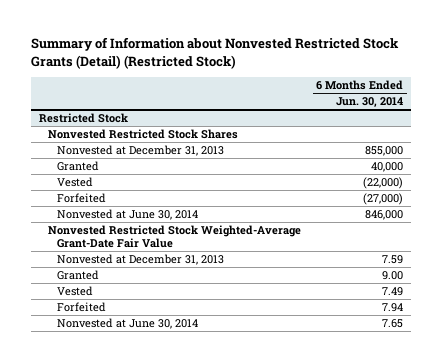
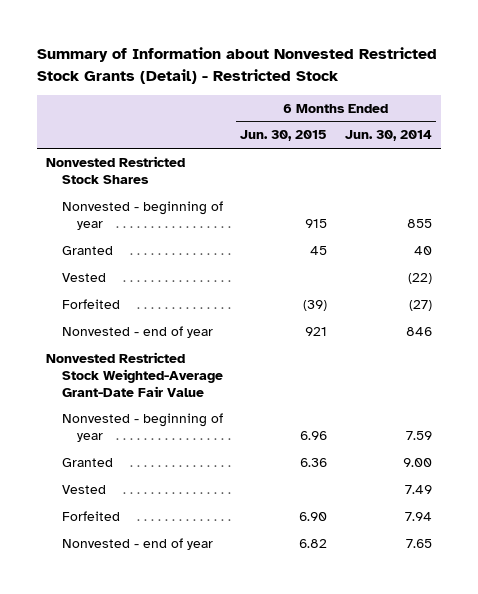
- Summary of Information about Nonvested Restricted Stock Grants (Detail) (Restricted Stock)
+ Summary of Information about Nonvested Restricted Stock Grants (Detail) - Restricted Stock
- | 6 Months Ended Jun. 30, 2014
+ | 6 Months Ended Jun. 30, 2015 | 6 Months Ended Jun. 30, 2014
- Restricted Stock
- Nonvested at December 31, 2013 | 855,000
- Granted | 40,000
- Vested | (22,000)
- Forfeited | (27,000)
- Nonvested at June 30, 2014 | 846,000
+ Nonvested - beginning of year | 915 | 855
+ Granted | 45 | 40
+ Vested | | (22)
+ Forfeited | (39) | (27)
+ Nonvested - end of year | 921 | 846
- Nonvested at December 31, 2013 | 7.59
+ Nonvested - beginning of year | 6.96 | 7.59
- Nonvested at June 30, 2014 | 7.65
+ Nonvested - end of year | 6.82 | 7.65

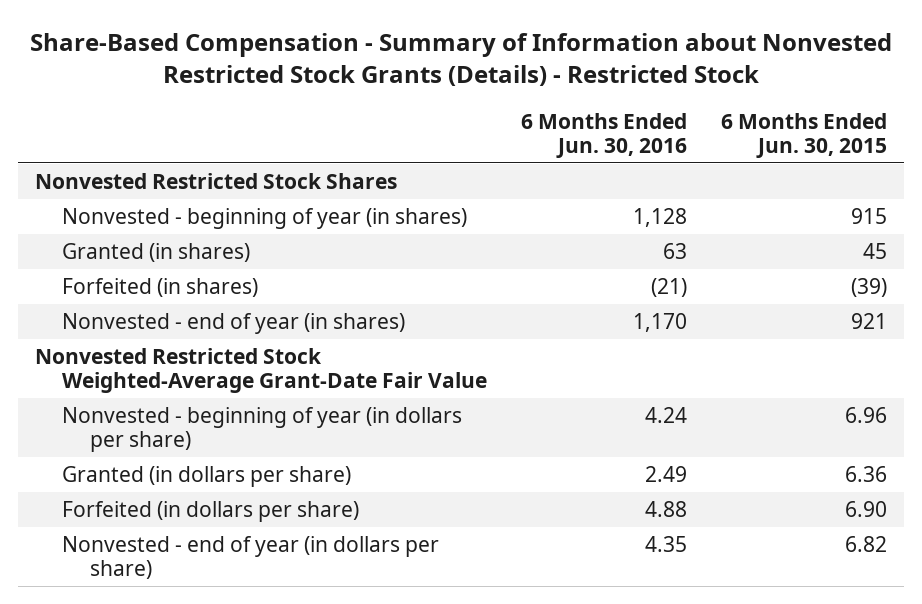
- Summary of Information about Nonvested Restricted Stock Grants (Detail) - Restricted Stock
+ Share-Based Compensation - Summary of Information about Nonvested Restricted Stock Grants (Details) - Restricted Stock
- | 6 Months Ended Jun. 30, 2015 | 6 Months Ended Jun. 30, 2014
+ | 6 Months Ended Jun. 30, 2016 | 6 Months Ended Jun. 30, 2015
- Nonvested - beginning of year | 915 | 855
- Granted | 45 | 40
- Vested | | (22)
- Forfeited | (39) | (27)
- Nonvested - end of year | 921 | 846
+ Nonvested - beginning of year (in shares) | 1,128 | 915
+ Granted (in shares) | 63 | 45
+ Forfeited (in shares) | (21) | (39)
+ Nonvested - end of year (in shares) | 1,170 | 921
- Nonvested - beginning of year | 6.96 | 7.59
- Granted | 6.36 | 9.00
- Vested | | 7.49
- Forfeited | 6.90 | 7.94
- Nonvested - end of year | 6.82 | 7.65
+ Nonvested - beginning of year (in dollars per share) | 4.24 | 6.96
+ Granted (in dollars per share) | 2.49 | 6.36
+ Forfeited (in dollars per share) | 4.88 | 6.90
+ Nonvested - end of year (in dollars per share) | 4.35 | 6.82

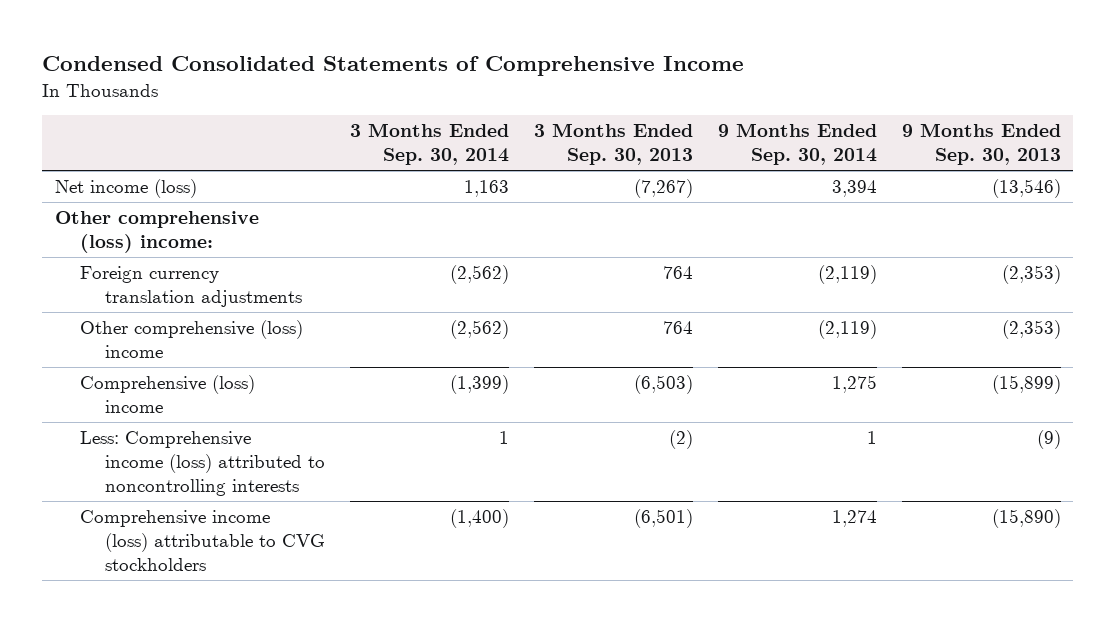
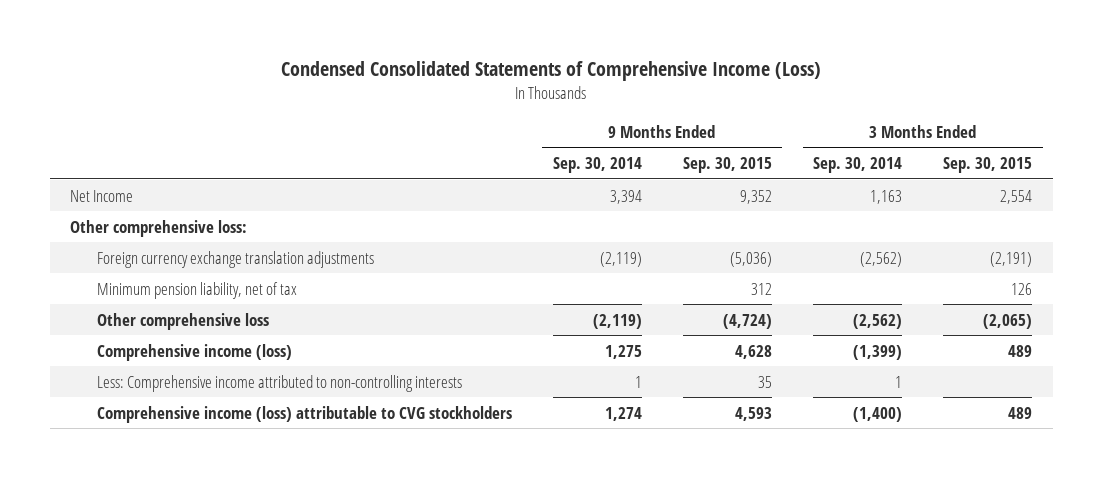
- Condensed Consolidated Statements of Comprehensive Income
+ Condensed Consolidated Statements of Comprehensive Income (Loss)
- | 3 Months Ended Sep. 30, 2014 | 3 Months Ended Sep. 30, 2013 | 9 Months Ended Sep. 30, 2014 | 9 Months Ended Sep. 30, 2013
+ | 9 Months Ended Sep. 30, 2014 | 9 Months Ended Sep. 30, 2015 | 3 Months Ended Sep. 30, 2014 | 3 Months Ended Sep. 30, 2015
- Net income (loss) | 1,163 | (7,267) | 3,394 | (13,546)
- Other comprehensive (loss) income:
- Foreign currency translation adjustments | (2,562) | 764 | (2,119) | (2,353)
- Other comprehensive (loss) income | (2,562) | 764 | (2,119) | (2,353)
- Comprehensive (loss) income | (1,399) | (6,503) | 1,275 | (15,899)
- Less: Comprehensive income (loss) attributed to noncontrolling interests | 1 | (2) | 1 | (9)
+ Net Income | 3,394 | 9,352 | 1,163 | 2,554
+ Other comprehensive loss:
+ Foreign currency exchange translation adjustments | (2,119) | (5,036) | (2,562) | (2,191)
+ Minimum pension liability, net of tax | | 312 | | 126
+ Other comprehensive loss | (2,119) | (4,724) | (2,562) | (2,065)
+ Comprehensive income (loss) | 1,275 | 4,628 | (1,399) | 489
+ Less: Comprehensive income attributed to non-controlling interests | 1 | 35 | 1 |

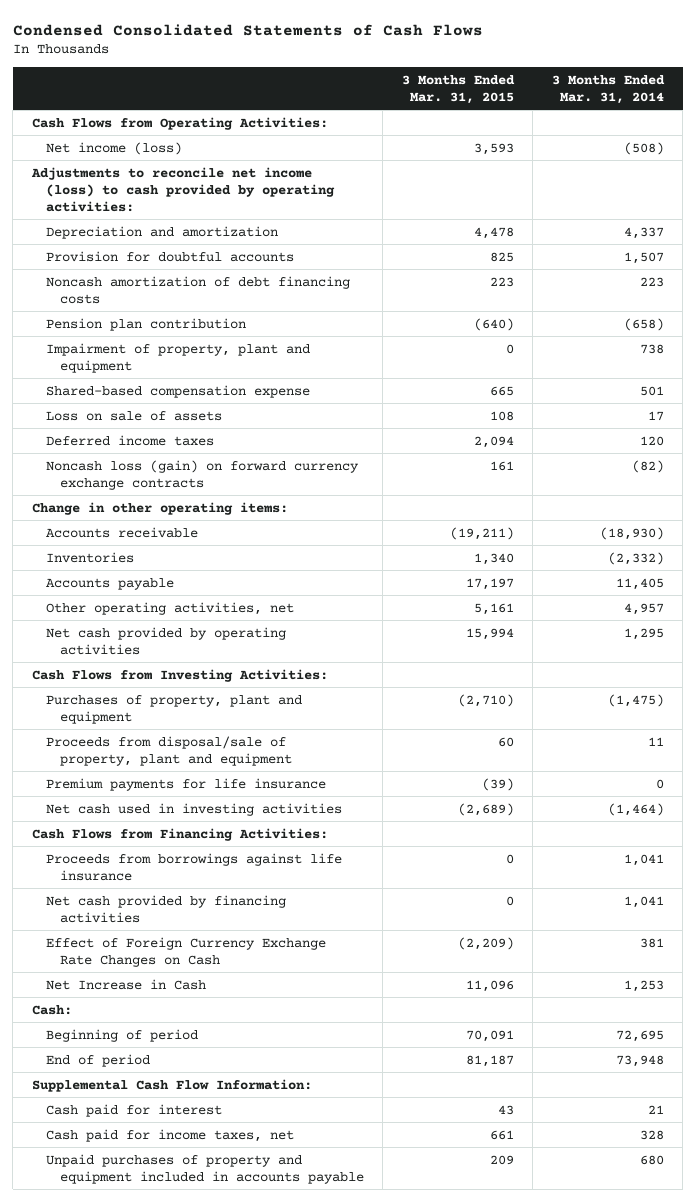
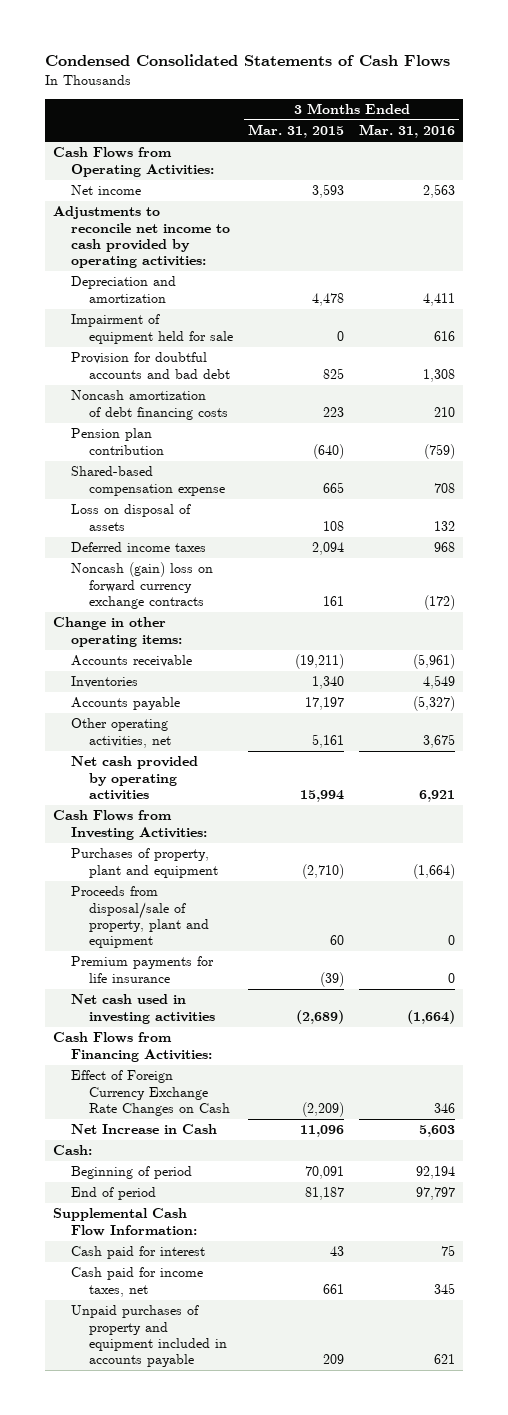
- | 3 Months Ended Mar. 31, 2015 | 3 Months Ended Mar. 31, 2014
+ | 3 Months Ended Mar. 31, 2015 | 3 Months Ended Mar. 31, 2016
- Net income (loss) | 3,593 | (508)
- Adjustments to reconcile net income (loss) to cash provided by operating activities:
+ Net income | 3,593 | 2,563
+ Adjustments to reconcile net income to cash provided by operating activities:
- Provision for doubtful accounts | 825 | 1,507
+ Impairment of equipment held for sale | 0 | 616
+ Provision for doubtful accounts and bad debt | 825 | 1,308
- Impairment of property, plant and equipment | 0 | 738
- Loss on sale of assets | 108 | 17
+ Loss on disposal of assets | 108 | 132
- Noncash loss (gain) on forward currency exchange contracts | 161 | (82)
+ Noncash (gain) loss on forward currency exchange contracts | 161 | (172)
- Proceeds from borrowings against life insurance | 0 | 1,041
- Net cash provided by financing activities | 0 | 1,041

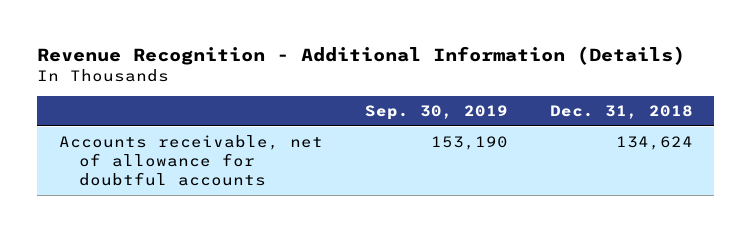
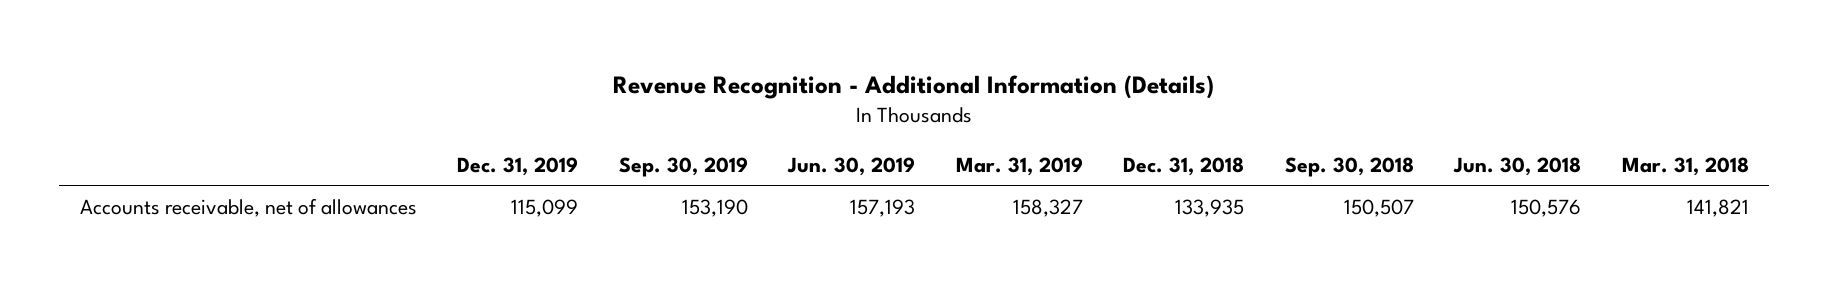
- | Sep. 30, 2019 | Dec. 31, 2018
+ | Dec. 31, 2019 | Sep. 30, 2019 | Jun. 30, 2019 | Mar. 31, 2019 | Dec. 31, 2018 | Sep. 30, 2018 | Jun. 30, 2018 | Mar. 31, 2018
- Accounts receivable, net of allowance for doubtful accounts | 153,190 | 134,624
+ Accounts receivable, net of allowances | 115,099 | 153,190 | 157,193 | 158,327 | 133,935 | 150,507 | 150,576 | 141,821

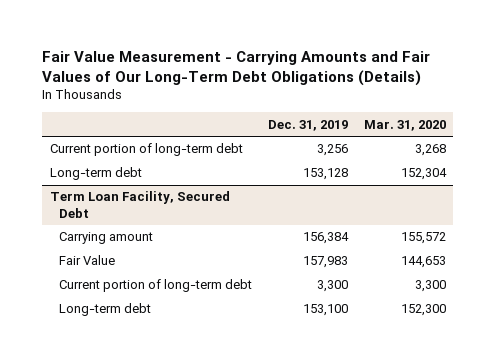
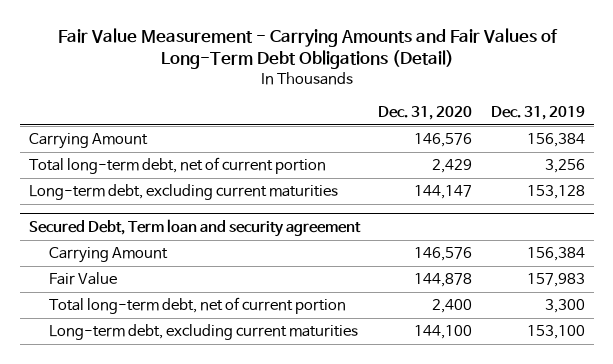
- Fair Value Measurement - Carrying Amounts and Fair Values of Our Long-Term Debt Obligations (Details)
+ Fair Value Measurement - Carrying Amounts and Fair Values of Long-Term Debt Obligations (Detail)
- | Dec. 31, 2019 | Mar. 31, 2020
+ | Dec. 31, 2020 | Dec. 31, 2019
- Current portion of long-term debt | 3,256 | 3,268
- Long-term debt | 153,128 | 152,304
- Term Loan Facility, Secured Debt
- Carrying amount | 156,384 | 155,572
+ Carrying Amount | 146,576 | 156,384
+ Total long-term debt, net of current portion | 2,429 | 3,256
+ Long-term debt, excluding current maturities | 144,147 | 153,128
+ Secured Debt, Term loan and security agreement
+ Carrying Amount | 146,576 | 156,384
- Current portion of long-term debt | 3,300 | 3,300
- Long-term debt | 153,100 | 152,300
+ Total long-term debt, net of current portion | 2,400 | 3,300
+ Long-term debt, excluding current maturities | 144,100 | 153,100

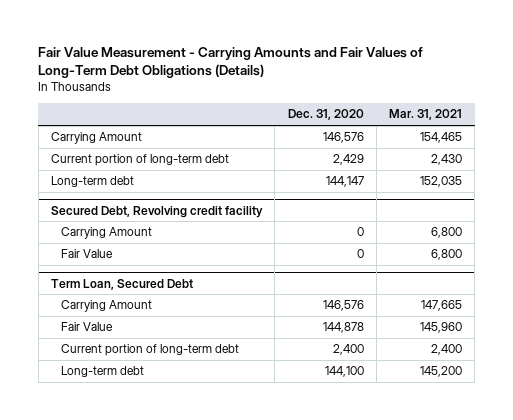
- Fair Value Measurement - Carrying Amounts and Fair Values of Long-Term Debt Obligations (Detail)
+ Fair Value Measurement - Carrying Amounts and Fair Values of Long-Term Debt Obligations (Details)
- | Dec. 31, 2020 | Dec. 31, 2019
+ | Dec. 31, 2020 | Mar. 31, 2021
- Total long-term debt, net of current portion | 2,429 | 3,256
- Long-term debt, excluding current maturities | 144,147 | 153,128
- Secured Debt, Term loan and security agreement
+ Current portion of long-term debt | 2,429 | 2,430
+ Long-term debt | 144,147 | 152,035
+ Secured Debt, Revolving credit facility
+ Carrying Amount | 0 | 6,800
+ Fair Value | 0 | 6,800
+ Term Loan, Secured Debt
- Total long-term debt, net of current portion | 2,400 | 3,300
- Long-term debt, excluding current maturities | 144,100 | 153,100
+ Current portion of long-term debt | 2,400 | 2,400
+ Long-term debt | 144,100 | 145,200

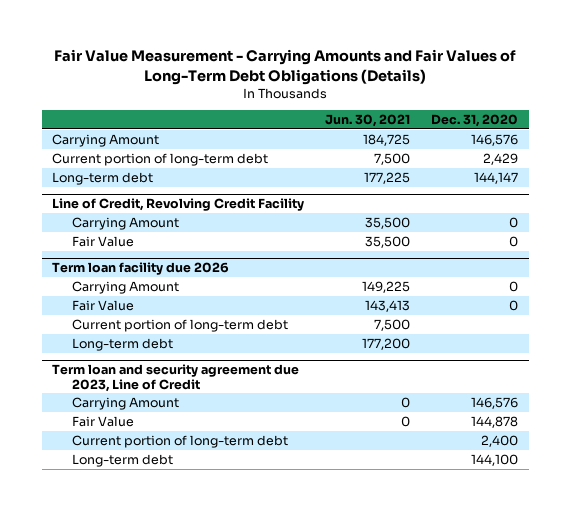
- | Dec. 31, 2020 | Mar. 31, 2021
+ | Jun. 30, 2021 | Dec. 31, 2020
- Secured Debt, Revolving credit facility
+ Line of Credit, Revolving Credit Facility
- Term Loan, Secured Debt
+ Term loan facility due 2026
+ Carrying Amount | 149,225 | 0
+ Fair Value | 143,413 | 0
+ Current portion of long-term debt | 7,500 |
+ Long-term debt | 177,200 |
+ Term loan and security agreement due 2023, Line of Credit

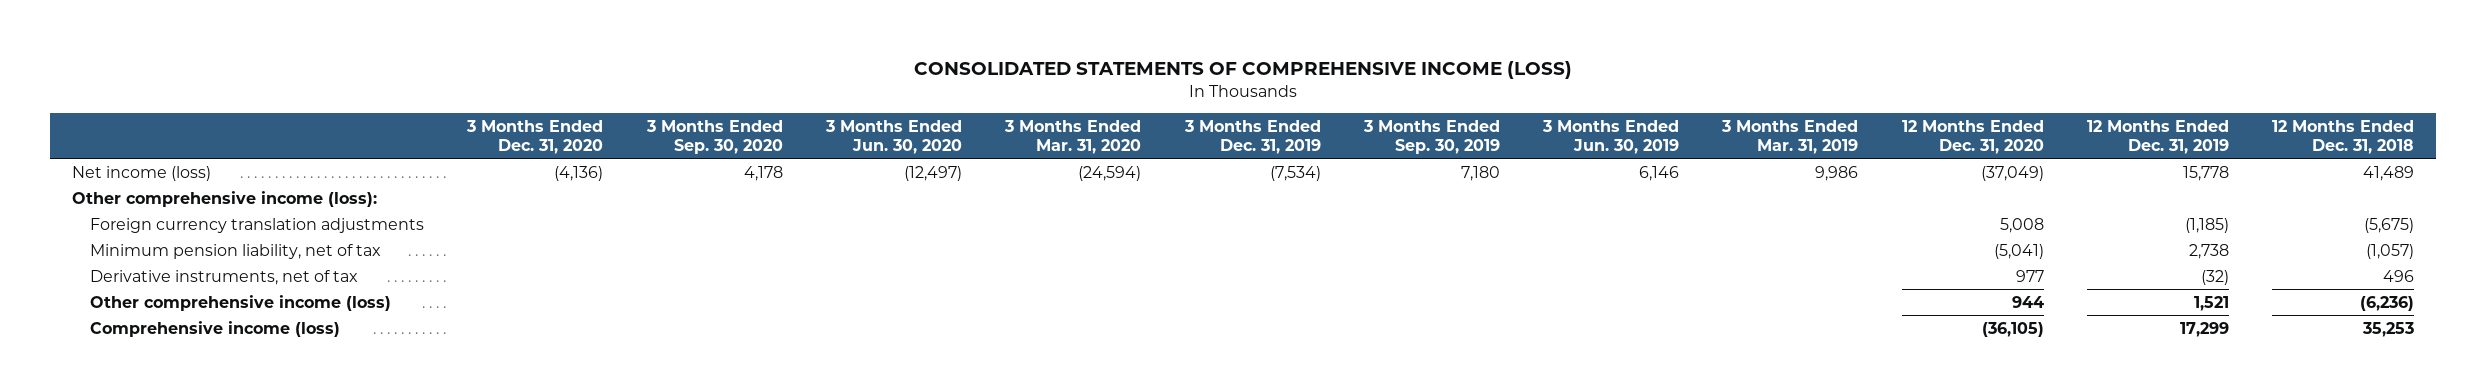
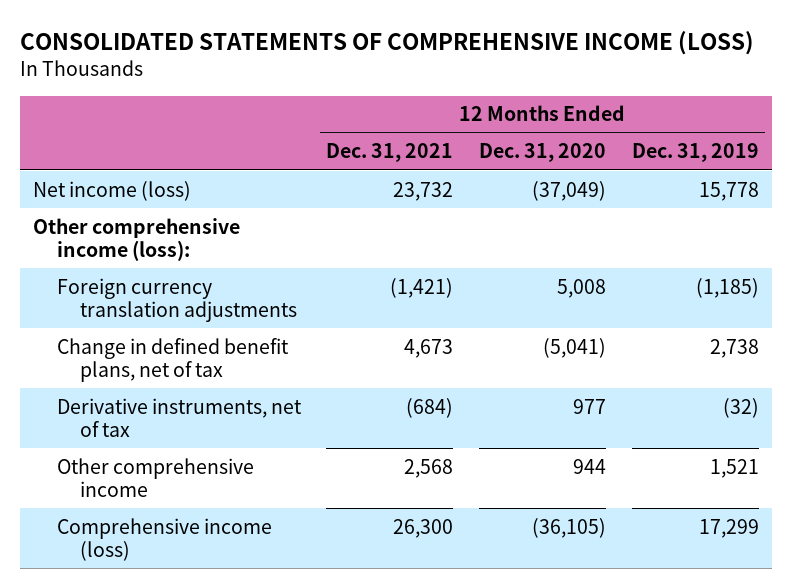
- | 3 Months Ended Dec. 31, 2020 | 3 Months Ended Sep. 30, 2020 | 3 Months Ended Jun. 30, 2020 | 3 Months Ended Mar. 31, 2020 | 3 Months Ended Dec. 31, 2019 | 3 Months Ended Sep. 30, 2019 | 3 Months Ended Jun. 30, 2019 | 3 Months Ended Mar. 31, 2019 | 12 Months Ended Dec. 31, 2020 | 12 Months Ended Dec. 31, 2019 | 12 Months Ended Dec. 31, 2018
+ | 12 Months Ended Dec. 31, 2021 | 12 Months Ended Dec. 31, 2020 | 12 Months Ended Dec. 31, 2019
- Minimum pension liability, net of tax | | | | | | | | | (5,041) | 2,738 | (1,057)
+ Change in defined benefit plans, net of tax | 4,673 | (5,041) | 2,738
- Other comprehensive income (loss) | | | | | | | | | 944 | 1,521 | (6,236)
+ Other comprehensive income | 2,568 | 944 | 1,521

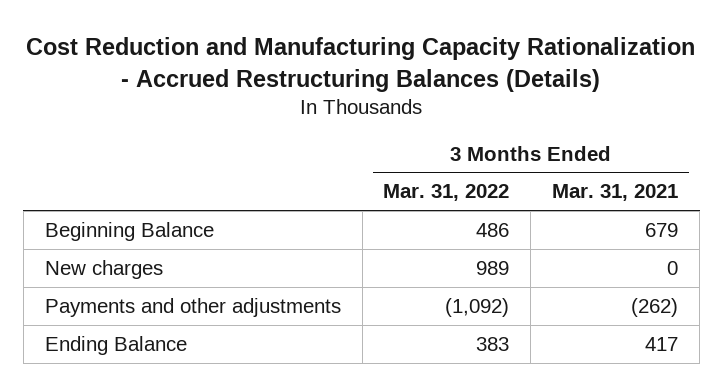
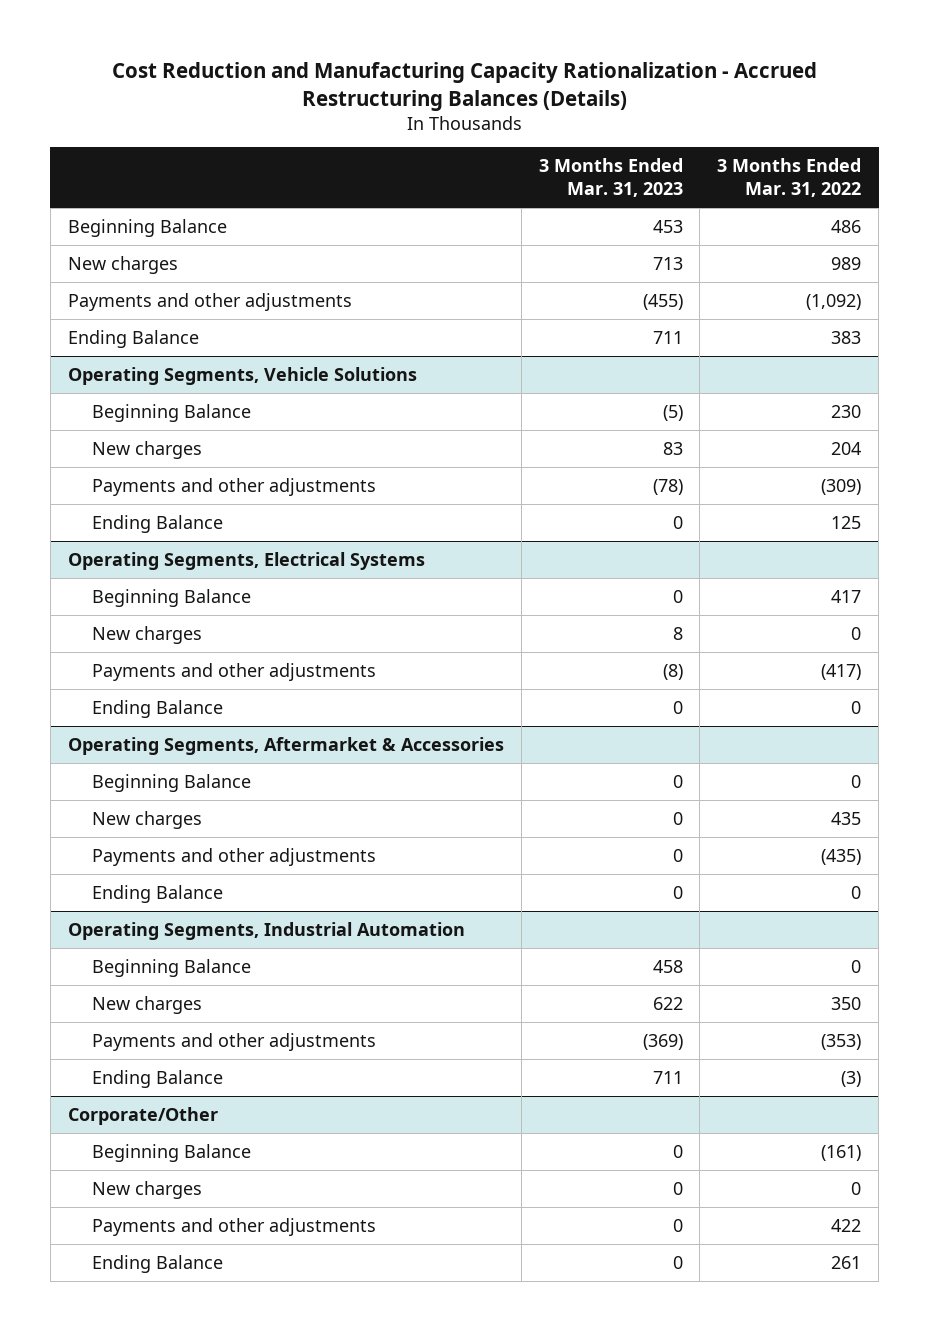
- | 3 Months Ended Mar. 31, 2022 | 3 Months Ended Mar. 31, 2021
+ | 3 Months Ended Mar. 31, 2023 | 3 Months Ended Mar. 31, 2022
+ Operating Segments, Vehicle Solutions
+ Beginning Balance | (5) | 230
+ New charges | 83 | 204
+ Payments and other adjustments | (78) | (309)
+ Ending Balance | 0 | 125
+ Operating Segments, Electrical Systems
+ Beginning Balance | 0 | 417
+ New charges | 8 | 0
+ Payments and other adjustments | (8) | (417)
+ Ending Balance | 0 | 0
+ Operating Segments, Aftermarket & Accessories
+ Beginning Balance | 0 | 0
+ New charges | 0 | 435
+ Payments and other adjustments | 0 | (435)
+ Ending Balance | 0 | 0
+ Operating Segments, Industrial Automation
+ Beginning Balance | 458 | 0
+ New charges | 622 | 350
+ Payments and other adjustments | (369) | (353)
+ Ending Balance | 711 | (3)
+ Corporate/Other
+ Beginning Balance | 0 | (161)
+ New charges | 0 | 0
+ Payments and other adjustments | 0 | 422
+ Ending Balance | 0 | 261

